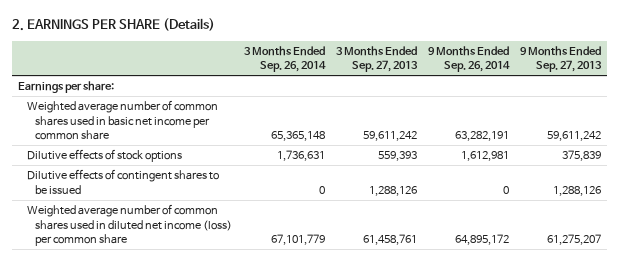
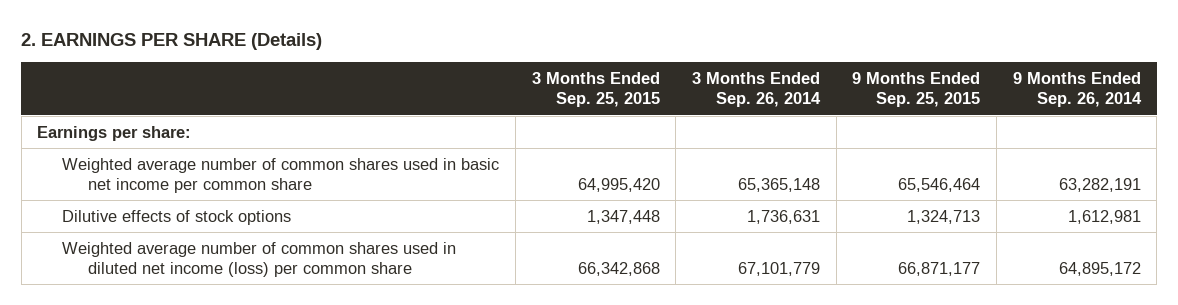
- | 3 Months Ended Sep. 26, 2014 | 3 Months Ended Sep. 27, 2013 | 9 Months Ended Sep. 26, 2014 | 9 Months Ended Sep. 27, 2013
+ | 3 Months Ended Sep. 25, 2015 | 3 Months Ended Sep. 26, 2014 | 9 Months Ended Sep. 25, 2015 | 9 Months Ended Sep. 26, 2014
- Dilutive effects of contingent shares to be issued | 0 | 1,288,126 | 0 | 1,288,126

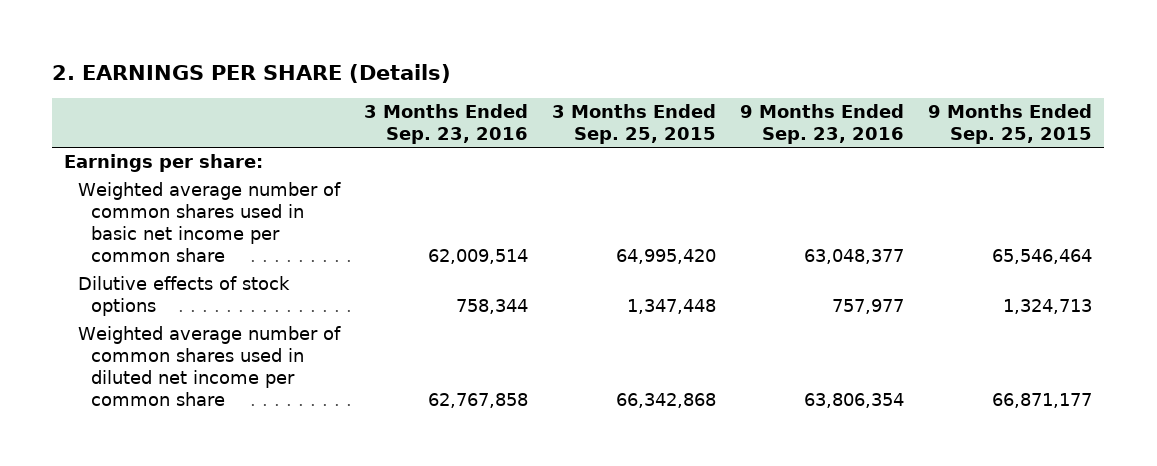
- | 3 Months Ended Sep. 25, 2015 | 3 Months Ended Sep. 26, 2014 | 9 Months Ended Sep. 25, 2015 | 9 Months Ended Sep. 26, 2014
+ | 3 Months Ended Sep. 23, 2016 | 3 Months Ended Sep. 25, 2015 | 9 Months Ended Sep. 23, 2016 | 9 Months Ended Sep. 25, 2015
- Weighted average number of common shares used in diluted net income (loss) per common share | 66,342,868 | 67,101,779 | 66,871,177 | 64,895,172
+ Weighted average number of common shares used in diluted net income per common share | 62,767,858 | 66,342,868 | 63,806,354 | 66,871,177

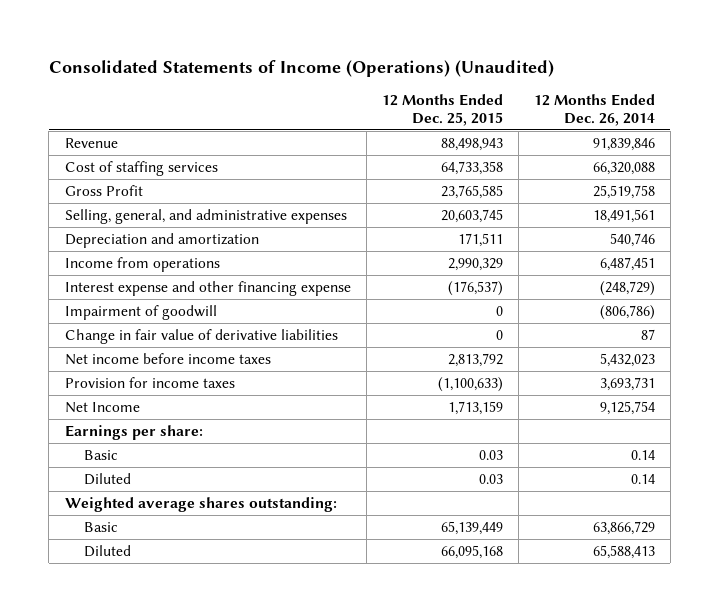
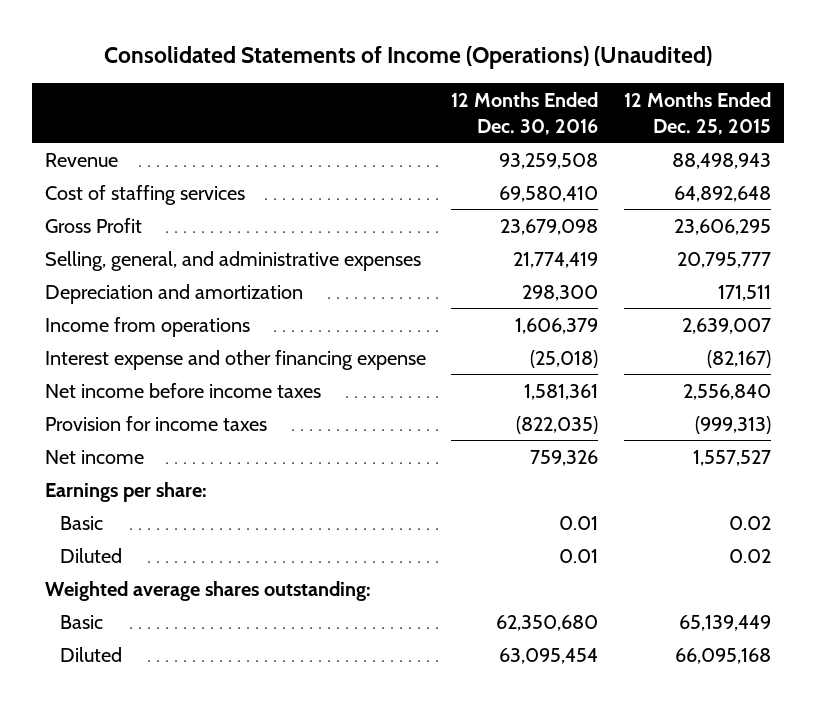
- | 12 Months Ended Dec. 25, 2015 | 12 Months Ended Dec. 26, 2014
+ | 12 Months Ended Dec. 30, 2016 | 12 Months Ended Dec. 25, 2015
- Cost of staffing services | 64,733,358 | 66,320,088
- Gross Profit | 23,765,585 | 25,519,758
- Selling, general, and administrative expenses | 20,603,745 | 18,491,561
+ Cost of staffing services | 69,580,410 | 64,892,648
+ Gross Profit | 23,679,098 | 23,606,295
+ Selling, general, and administrative expenses | 21,774,419 | 20,795,777
- Income from operations | 2,990,329 | 6,487,451
- Interest expense and other financing expense | (176,537) | (248,729)
- Impairment of goodwill | 0 | (806,786)
- Change in fair value of derivative liabilities | 0 | 87
- Net income before income taxes | 2,813,792 | 5,432,023
- Provision for income taxes | (1,100,633) | 3,693,731
- Net Income | 1,713,159 | 9,125,754
+ Income from operations | 1,606,379 | 2,639,007
+ Interest expense and other financing expense | (25,018) | (82,167)
+ Net income before income taxes | 1,581,361 | 2,556,840
+ Provision for income taxes | (822,035) | (999,313)
+ Net income | 759,326 | 1,557,527
- Basic | 0.03 | 0.14
- Diluted | 0.03 | 0.14
+ Basic | 0.01 | 0.02
+ Diluted | 0.01 | 0.02

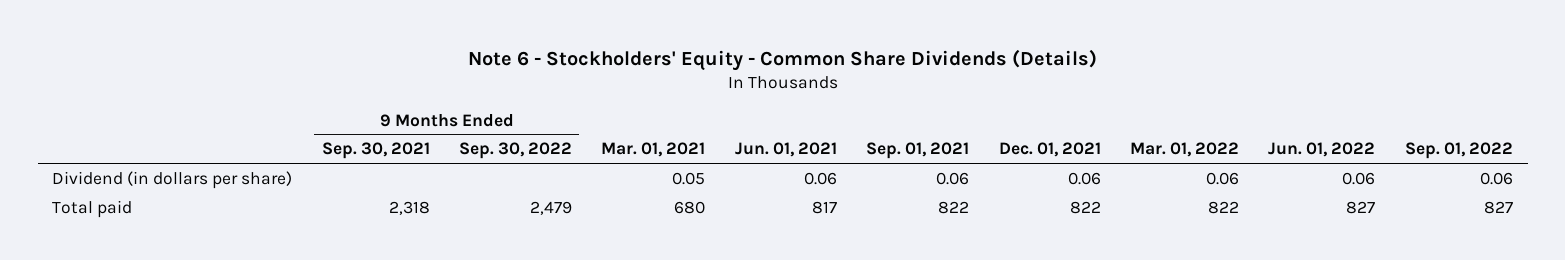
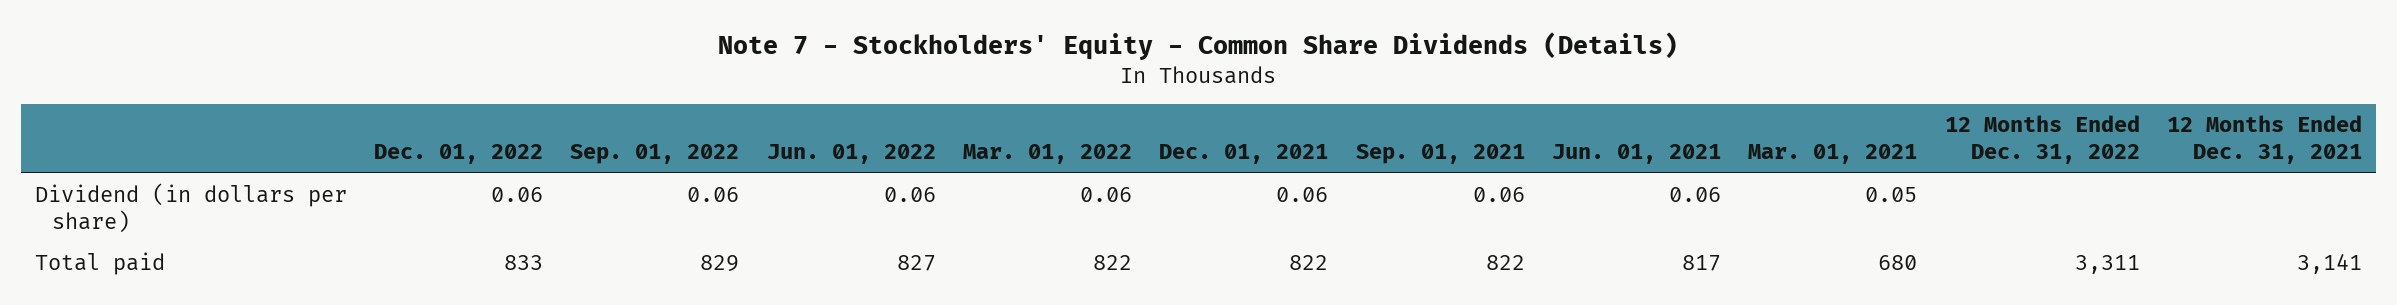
- Note 6 - Stockholders' Equity - Common Share Dividends (Details)
+ Note 7 - Stockholders' Equity - Common Share Dividends (Details)
- | 9 Months Ended Sep. 30, 2021 | 9 Months Ended Sep. 30, 2022 | Mar. 01, 2021 | Jun. 01, 2021 | Sep. 01, 2021 | Dec. 01, 2021 | Mar. 01, 2022 | Jun. 01, 2022 | Sep. 01, 2022
+ | Dec. 01, 2022 | Sep. 01, 2022 | Jun. 01, 2022 | Mar. 01, 2022 | Dec. 01, 2021 | Sep. 01, 2021 | Jun. 01, 2021 | Mar. 01, 2021 | 12 Months Ended Dec. 31, 2022 | 12 Months Ended Dec. 31, 2021
- Total paid | 2,318 | 2,479 | 680 | 817 | 822 | 822 | 822 | 827 | 827
+ Total paid | 833 | 829 | 827 | 822 | 822 | 822 | 817 | 680 | 3,311 | 3,141

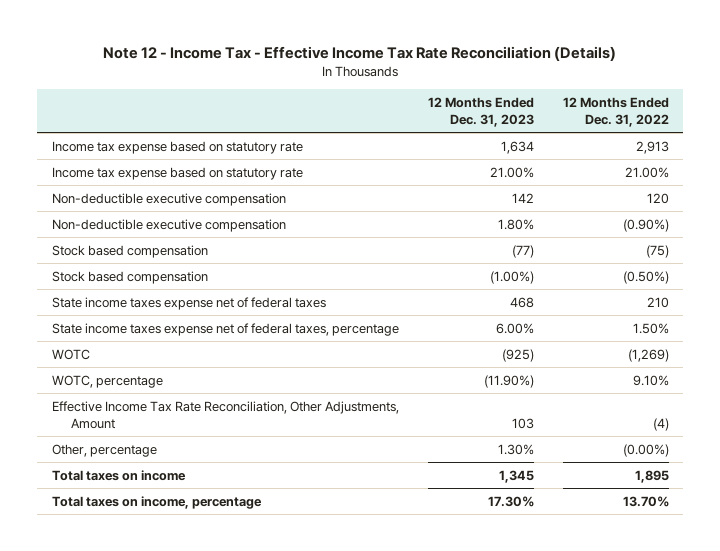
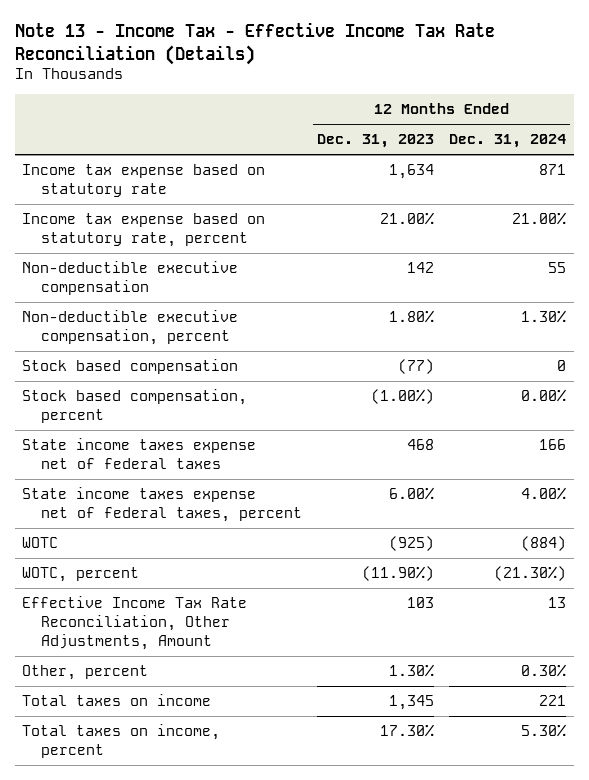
- Note 12 - Income Tax - Effective Income Tax Rate Reconciliation (Details)
+ Note 13 - Income Tax - Effective Income Tax Rate Reconciliation (Details)
- | 12 Months Ended Dec. 31, 2023 | 12 Months Ended Dec. 31, 2022
+ | 12 Months Ended Dec. 31, 2023 | 12 Months Ended Dec. 31, 2024
- Income tax expense based on statutory rate | 21.00% | 21.00%
+ Income tax expense based on statutory rate, percent | 21.00% | 21.00%
- Non-deductible executive compensation | 1.80% | (0.90%)
+ Non-deductible executive compensation, percent | 1.80% | 1.30%
- Stock based compensation | (1.00%) | (0.50%)
+ Stock based compensation, percent | (1.00%) | 0.00%
- State income taxes expense net of federal taxes, percentage | 6.00% | 1.50%
+ State income taxes expense net of federal taxes, percent | 6.00% | 4.00%
- WOTC, percentage | (11.90%) | 9.10%
+ WOTC, percent | (11.90%) | (21.30%)
- Other, percentage | 1.30% | (0.00%)
+ Other, percent | 1.30% | 0.30%
- Total taxes on income, percentage | 17.30% | 13.70%
+ Total taxes on income, percent | 17.30% | 5.30%

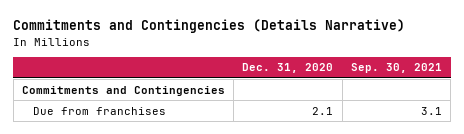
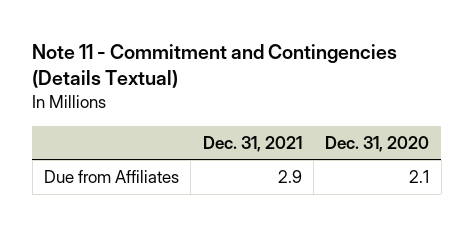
- Commitments and Contingencies (Details Narrative)
+ Note 11 - Commitment and Contingencies (Details Textual)
- | Dec. 31, 2020 | Sep. 30, 2021
+ | Dec. 31, 2021 | Dec. 31, 2020
- Commitments and Contingencies
- Due from franchises | 2.1 | 3.1
+ Due from Affiliates | 2.9 | 2.1

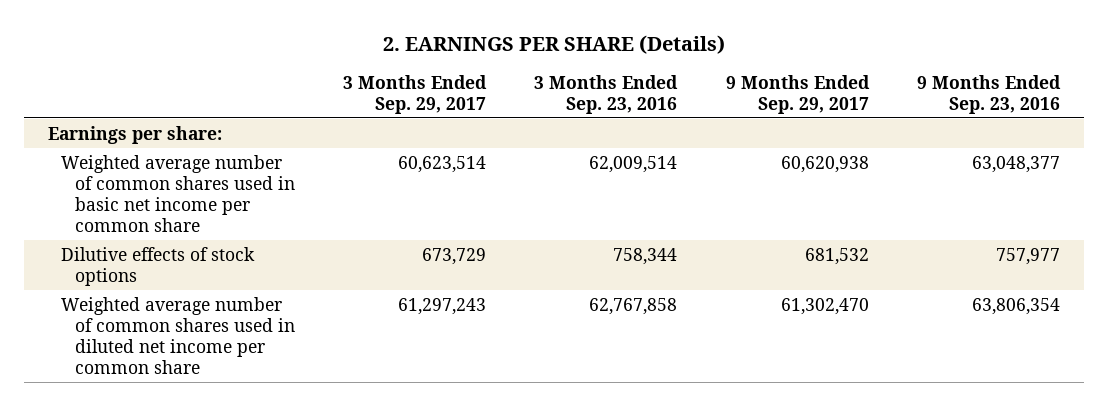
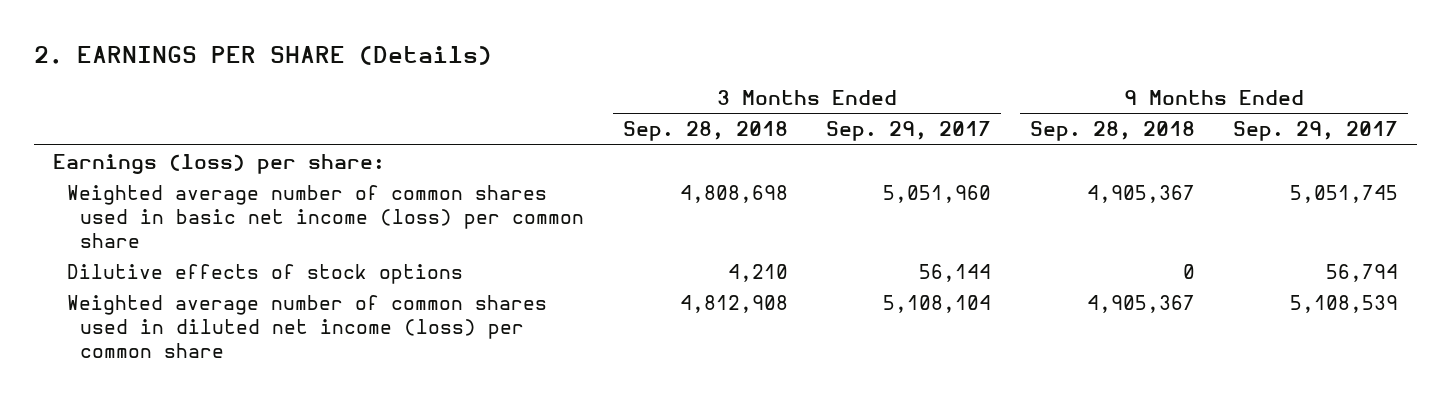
- | 3 Months Ended Sep. 29, 2017 | 3 Months Ended Sep. 23, 2016 | 9 Months Ended Sep. 29, 2017 | 9 Months Ended Sep. 23, 2016
+ | 3 Months Ended Sep. 28, 2018 | 3 Months Ended Sep. 29, 2017 | 9 Months Ended Sep. 28, 2018 | 9 Months Ended Sep. 29, 2017
- Earnings per share:
- Weighted average number of common shares used in basic net income per common share | 60,623,514 | 62,009,514 | 60,620,938 | 63,048,377
- Dilutive effects of stock options | 673,729 | 758,344 | 681,532 | 757,977
- Weighted average number of common shares used in diluted net income per common share | 61,297,243 | 62,767,858 | 61,302,470 | 63,806,354
+ Earnings (loss) per share:
+ Weighted average number of common shares used in basic net income (loss) per common share | 4,808,698 | 5,051,960 | 4,905,367 | 5,051,745
+ Dilutive effects of stock options | 4,210 | 56,144 | 0 | 56,794
+ Weighted average number of common shares used in diluted net income (loss) per common share | 4,812,908 | 5,108,104 | 4,905,367 | 5,108,539

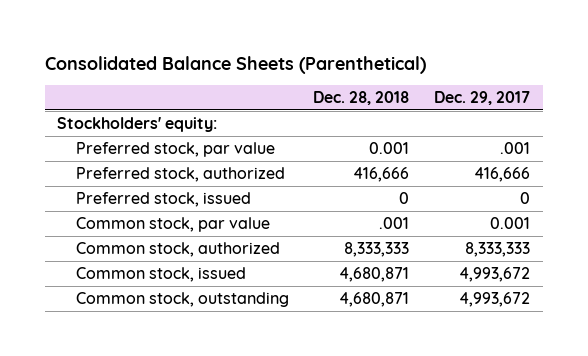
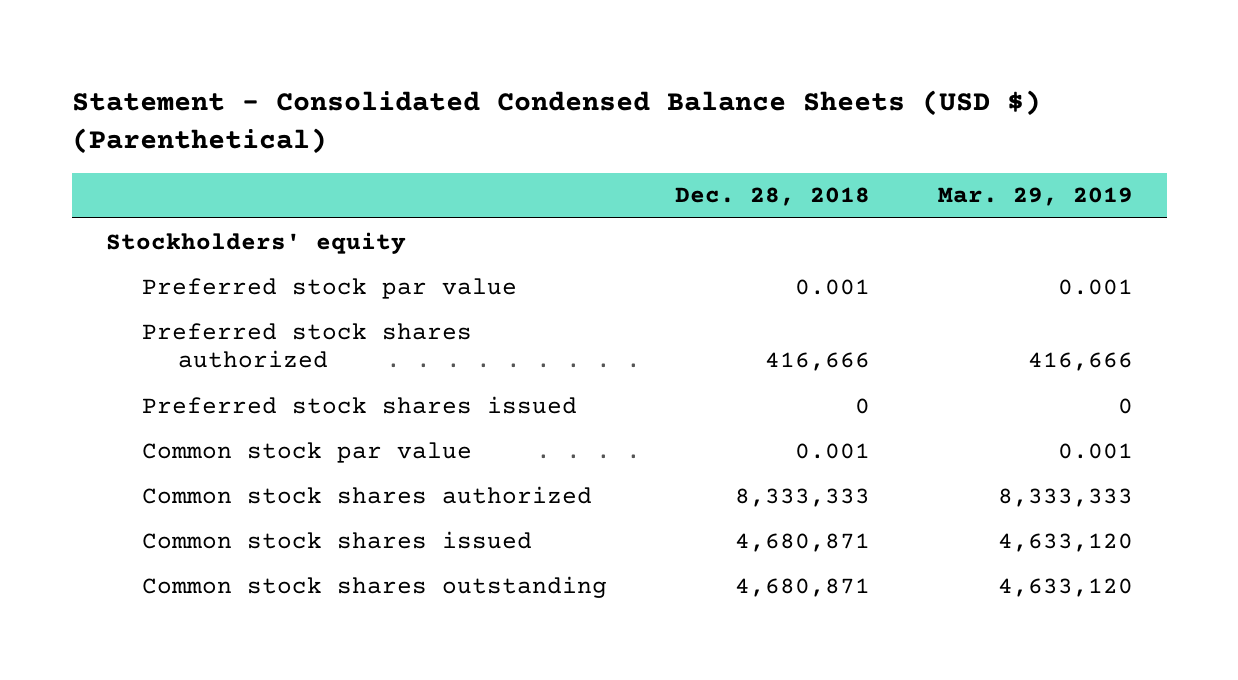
- Consolidated Balance Sheets (Parenthetical)
+ Statement - Consolidated Condensed Balance Sheets (USD $) (Parenthetical)
- | Dec. 28, 2018 | Dec. 29, 2017
+ | Dec. 28, 2018 | Mar. 29, 2019
- Stockholders' equity:
- Preferred stock, par value | 0.001 | .001
- Preferred stock, authorized | 416,666 | 416,666
- Preferred stock, issued | 0 | 0
- Common stock, par value | .001 | 0.001
- Common stock, authorized | 8,333,333 | 8,333,333
- Common stock, issued | 4,680,871 | 4,993,672
- Common stock, outstanding | 4,680,871 | 4,993,672
+ Stockholders' equity
+ Preferred stock par value | 0.001 | 0.001
+ Preferred stock shares authorized | 416,666 | 416,666
+ Preferred stock shares issued | 0 | 0
+ Common stock par value | 0.001 | 0.001
+ Common stock shares authorized | 8,333,333 | 8,333,333
+ Common stock shares issued | 4,680,871 | 4,633,120
+ Common stock shares outstanding | 4,680,871 | 4,633,120

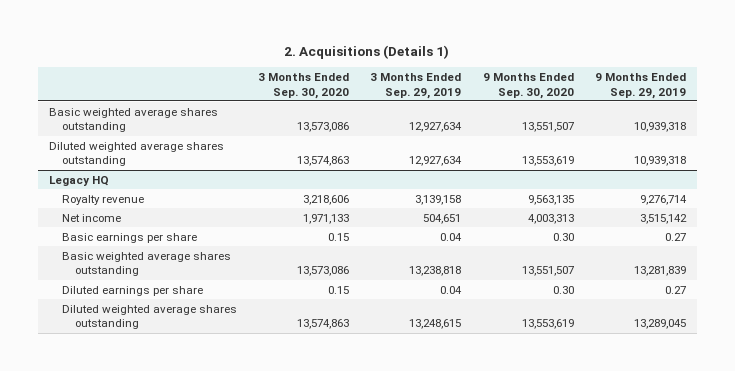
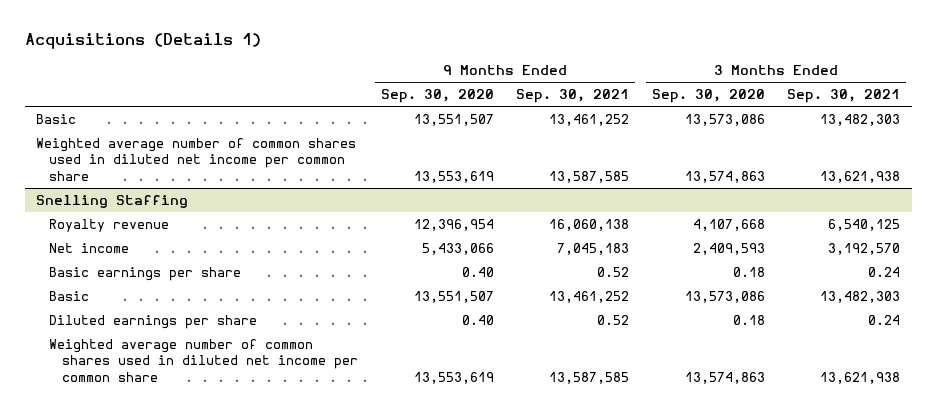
- 2. Acquisitions (Details 1)
+ Acquisitions (Details 1)
- | 3 Months Ended Sep. 30, 2020 | 3 Months Ended Sep. 29, 2019 | 9 Months Ended Sep. 30, 2020 | 9 Months Ended Sep. 29, 2019
+ | 9 Months Ended Sep. 30, 2020 | 9 Months Ended Sep. 30, 2021 | 3 Months Ended Sep. 30, 2020 | 3 Months Ended Sep. 30, 2021
- Basic weighted average shares outstanding | 13,573,086 | 12,927,634 | 13,551,507 | 10,939,318
- Diluted weighted average shares outstanding | 13,574,863 | 12,927,634 | 13,553,619 | 10,939,318
- Legacy HQ
- Royalty revenue | 3,218,606 | 3,139,158 | 9,563,135 | 9,276,714
- Net income | 1,971,133 | 504,651 | 4,003,313 | 3,515,142
- Basic earnings per share | 0.15 | 0.04 | 0.30 | 0.27
- Basic weighted average shares outstanding | 13,573,086 | 13,238,818 | 13,551,507 | 13,281,839
- Diluted earnings per share | 0.15 | 0.04 | 0.30 | 0.27
- Diluted weighted average shares outstanding | 13,574,863 | 13,248,615 | 13,553,619 | 13,289,045
+ Basic | 13,551,507 | 13,461,252 | 13,573,086 | 13,482,303
+ Weighted average number of common shares used in diluted net income per common share | 13,553,619 | 13,587,585 | 13,574,863 | 13,621,938
+ Snelling Staffing
+ Royalty revenue | 12,396,954 | 16,060,138 | 4,107,668 | 6,540,125
+ Net income | 5,433,066 | 7,045,183 | 2,409,593 | 3,192,570
+ Basic earnings per share | 0.40 | 0.52 | 0.18 | 0.24
+ Basic | 13,551,507 | 13,461,252 | 13,573,086 | 13,482,303
+ Diluted earnings per share | 0.40 | 0.52 | 0.18 | 0.24
+ Weighted average number of common shares used in diluted net income per common share | 13,553,619 | 13,587,585 | 13,574,863 | 13,621,938

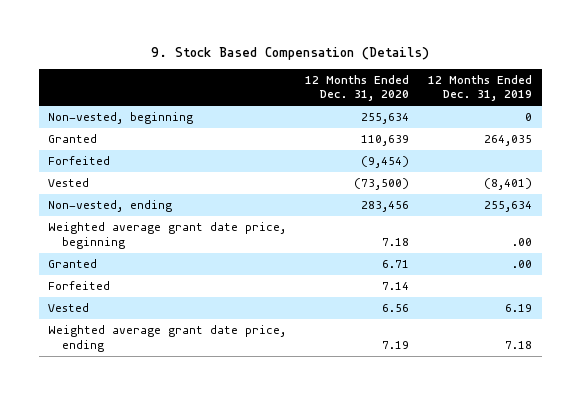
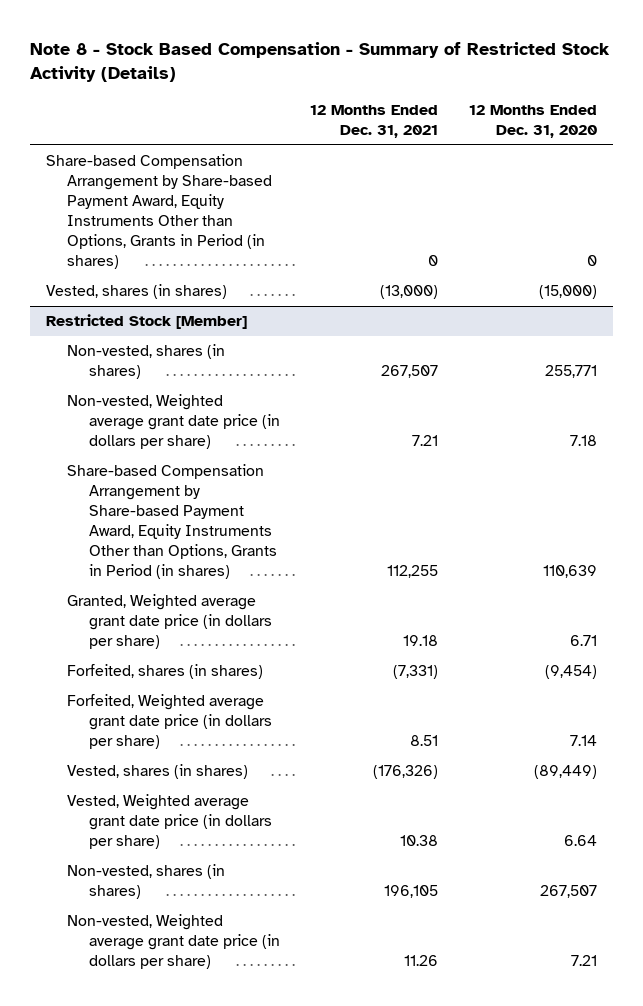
- 9. Stock Based Compensation (Details)
+ Note 8 - Stock Based Compensation - Summary of Restricted Stock Activity (Details)
- | 12 Months Ended Dec. 31, 2020 | 12 Months Ended Dec. 31, 2019
+ | 12 Months Ended Dec. 31, 2021 | 12 Months Ended Dec. 31, 2020
- Non-vested, beginning | 255,634 | 0
- Granted | 110,639 | 264,035
- Forfeited | (9,454) |
- Vested | (73,500) | (8,401)
- Non-vested, ending | 283,456 | 255,634
- Weighted average grant date price, beginning | 7.18 | .00
- Granted | 6.71 | .00
- Forfeited | 7.14 |
- Vested | 6.56 | 6.19
- Weighted average grant date price, ending | 7.19 | 7.18
+ Share-based Compensation Arrangement by Share-based Payment Award, Equity Instruments Other than Options, Grants in Period (in shares) | 0 | 0
+ Vested, shares (in shares) | (13,000) | (15,000)
+ Restricted Stock [Member]
+ Non-vested, shares (in shares) | 267,507 | 255,771
+ Non-vested, Weighted average grant date price (in dollars per share) | 7.21 | 7.18
+ Share-based Compensation Arrangement by Share-based Payment Award, Equity Instruments Other than Options, Grants in Period (in shares) | 112,255 | 110,639
+ Granted, Weighted average grant date price (in dollars per share) | 19.18 | 6.71
+ Forfeited, shares (in shares) | (7,331) | (9,454)
+ Forfeited, Weighted average grant date price (in dollars per share) | 8.51 | 7.14
+ Vested, shares (in shares) | (176,326) | (89,449)
+ Vested, Weighted average grant date price (in dollars per share) | 10.38 | 6.64
+ Non-vested, shares (in shares) | 196,105 | 267,507
+ Non-vested, Weighted average grant date price (in dollars per share) | 11.26 | 7.21

